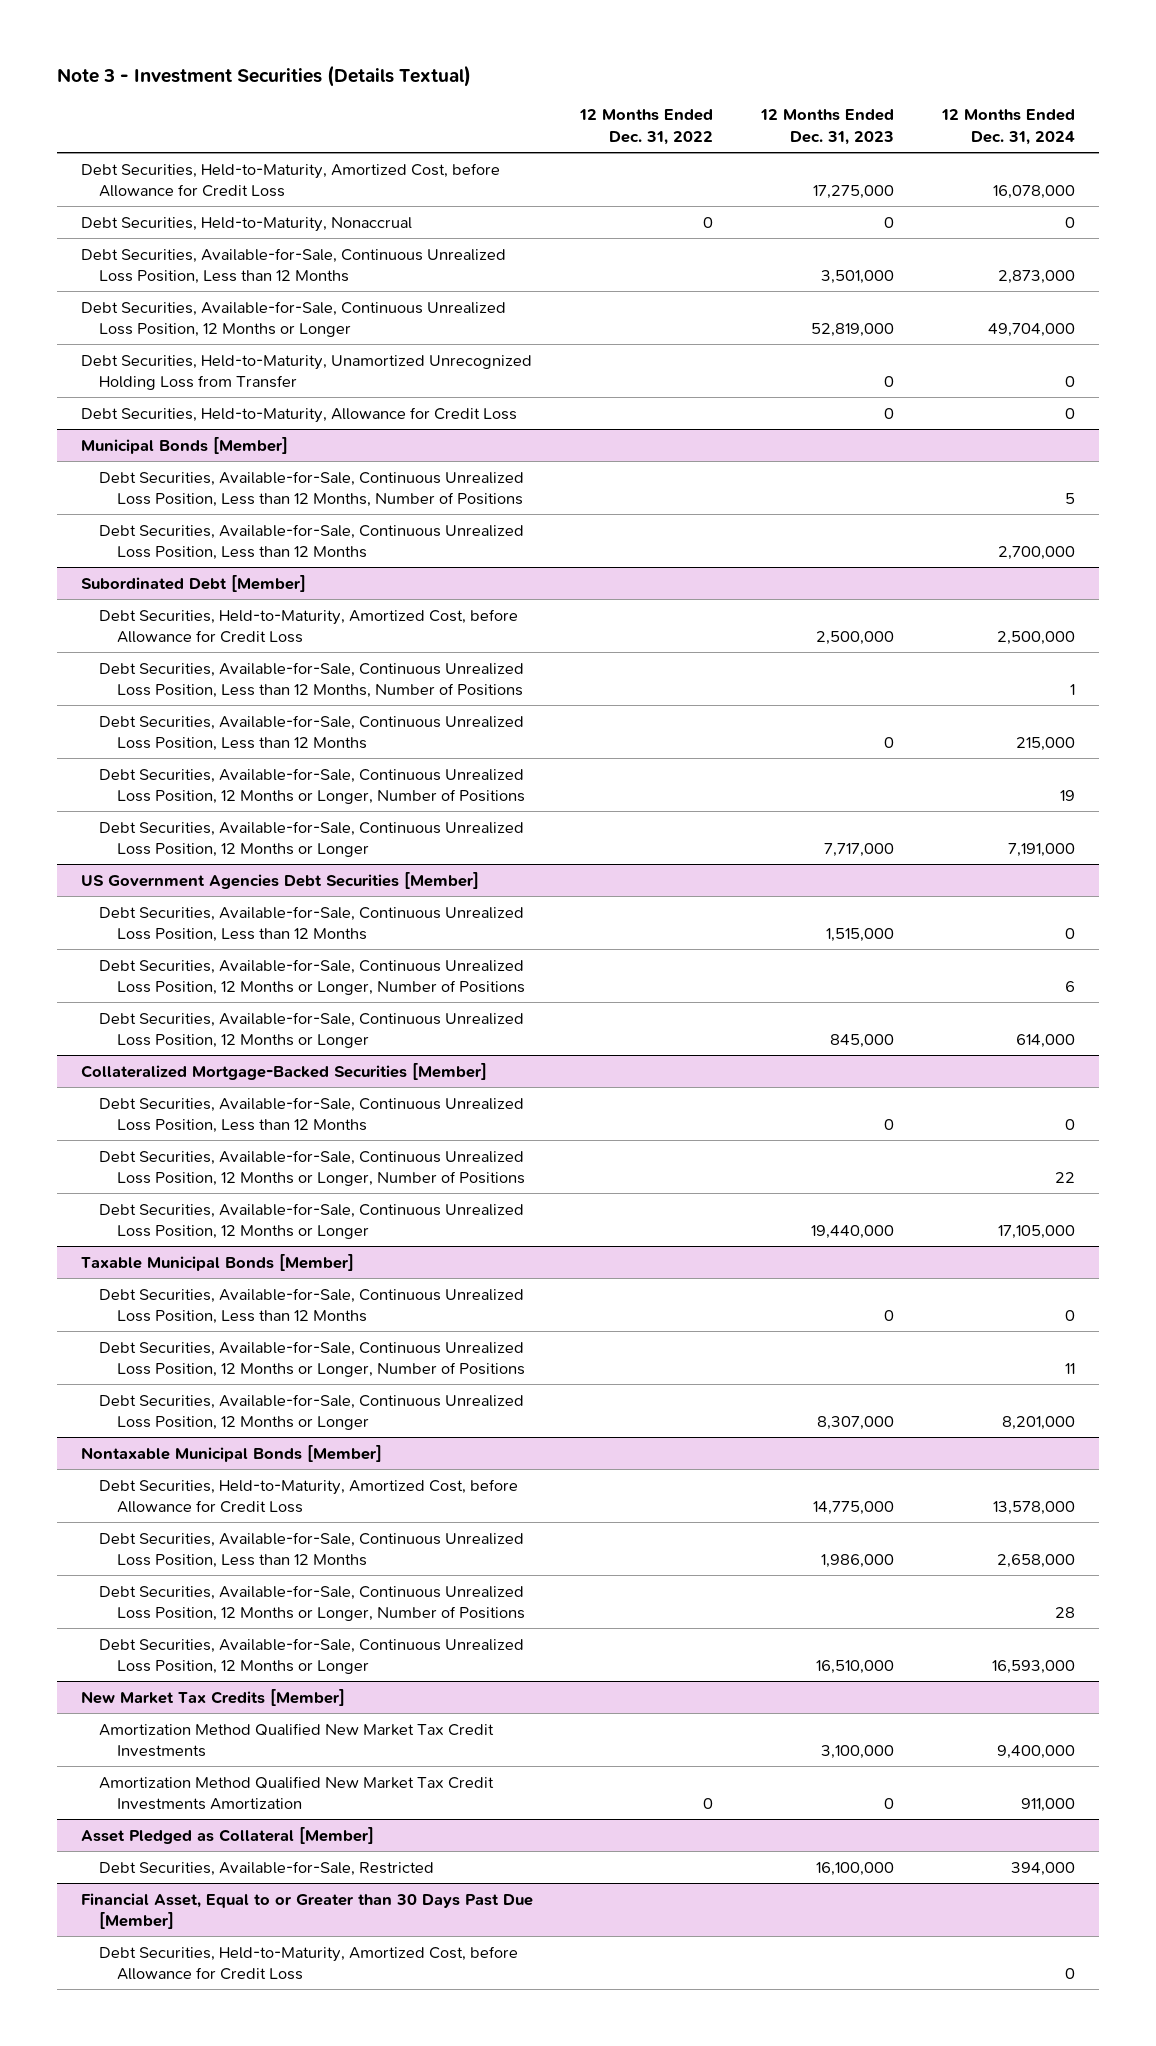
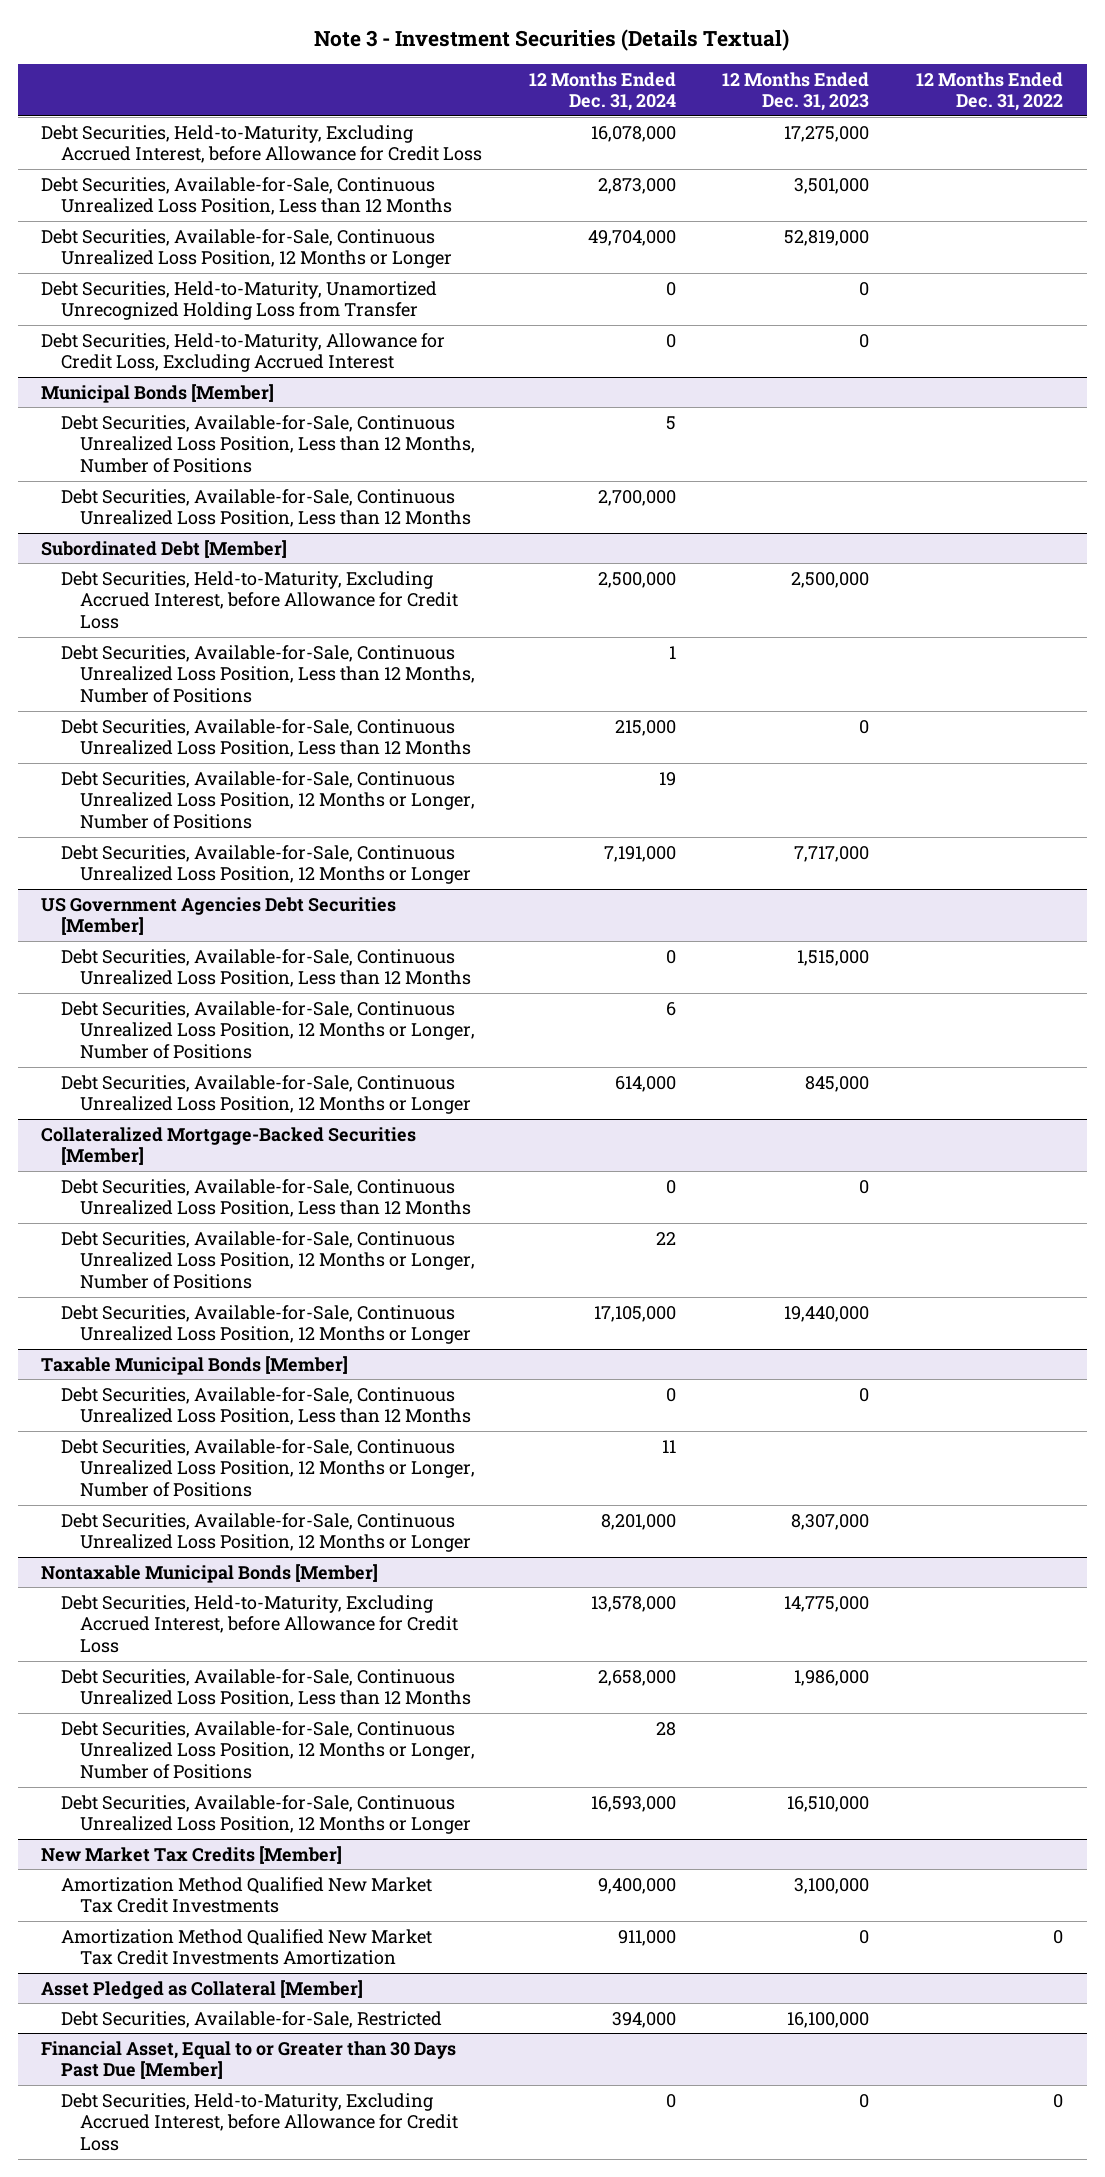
- | 12 Months Ended Dec. 31, 2022 | 12 Months Ended Dec. 31, 2023 | 12 Months Ended Dec. 31, 2024
+ | 12 Months Ended Dec. 31, 2024 | 12 Months Ended Dec. 31, 2023 | 12 Months Ended Dec. 31, 2022
- Debt Securities, Held-to-Maturity, Amortized Cost, before Allowance for Credit Loss | | 17,275,000 | 16,078,000
- Debt Securities, Held-to-Maturity, Nonaccrual | 0 | 0 | 0
+ Debt Securities, Held-to-Maturity, Excluding Accrued Interest, before Allowance for Credit Loss | 16,078,000 | 17,275,000 |
- Debt Securities, Held-to-Maturity, Allowance for Credit Loss | | 0 | 0
+ Debt Securities, Held-to-Maturity, Allowance for Credit Loss, Excluding Accrued Interest | 0 | 0 |
@ Subordinated Debt [Member]
- Debt Securities, Held-to-Maturity, Amortized Cost, before Allowance for Credit Loss | | 2,500,000 | 2,500,000
+ Debt Securities, Held-to-Maturity, Excluding Accrued Interest, before Allowance for Credit Loss | 2,500,000 | 2,500,000 |
@ Nontaxable Municipal Bonds [Member]
- Debt Securities, Held-to-Maturity, Amortized Cost, before Allowance for Credit Loss | | 14,775,000 | 13,578,000
+ Debt Securities, Held-to-Maturity, Excluding Accrued Interest, before Allowance for Credit Loss | 13,578,000 | 14,775,000 |
@ Financial Asset, Equal to or Greater than 30 Days Past Due [Member]
- Debt Securities, Held-to-Maturity, Amortized Cost, before Allowance for Credit Loss | | | 0
+ Debt Securities, Held-to-Maturity, Excluding Accrued Interest, before Allowance for Credit Loss | 0 | 0 | 0

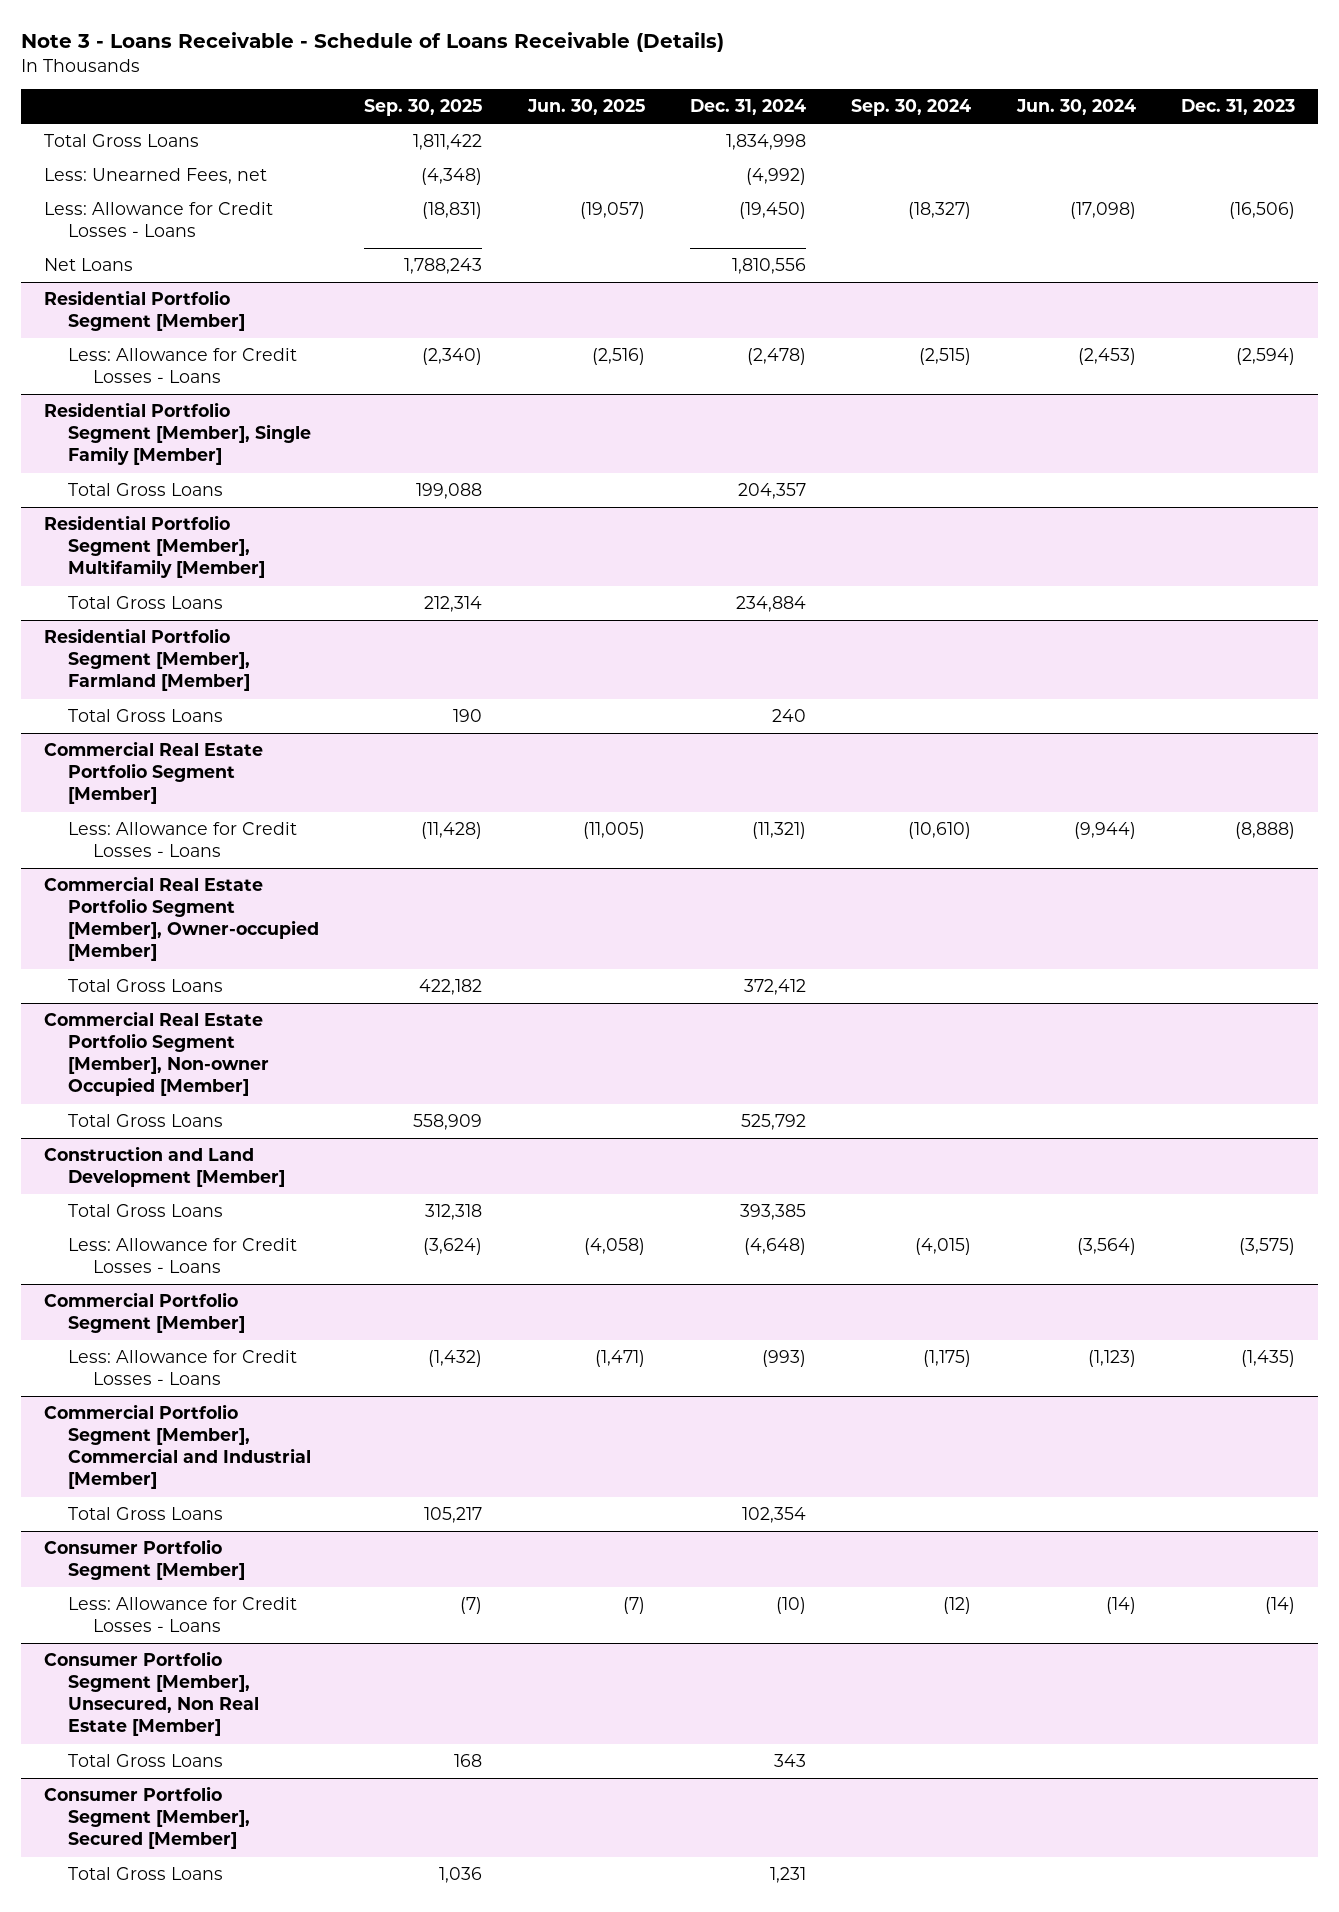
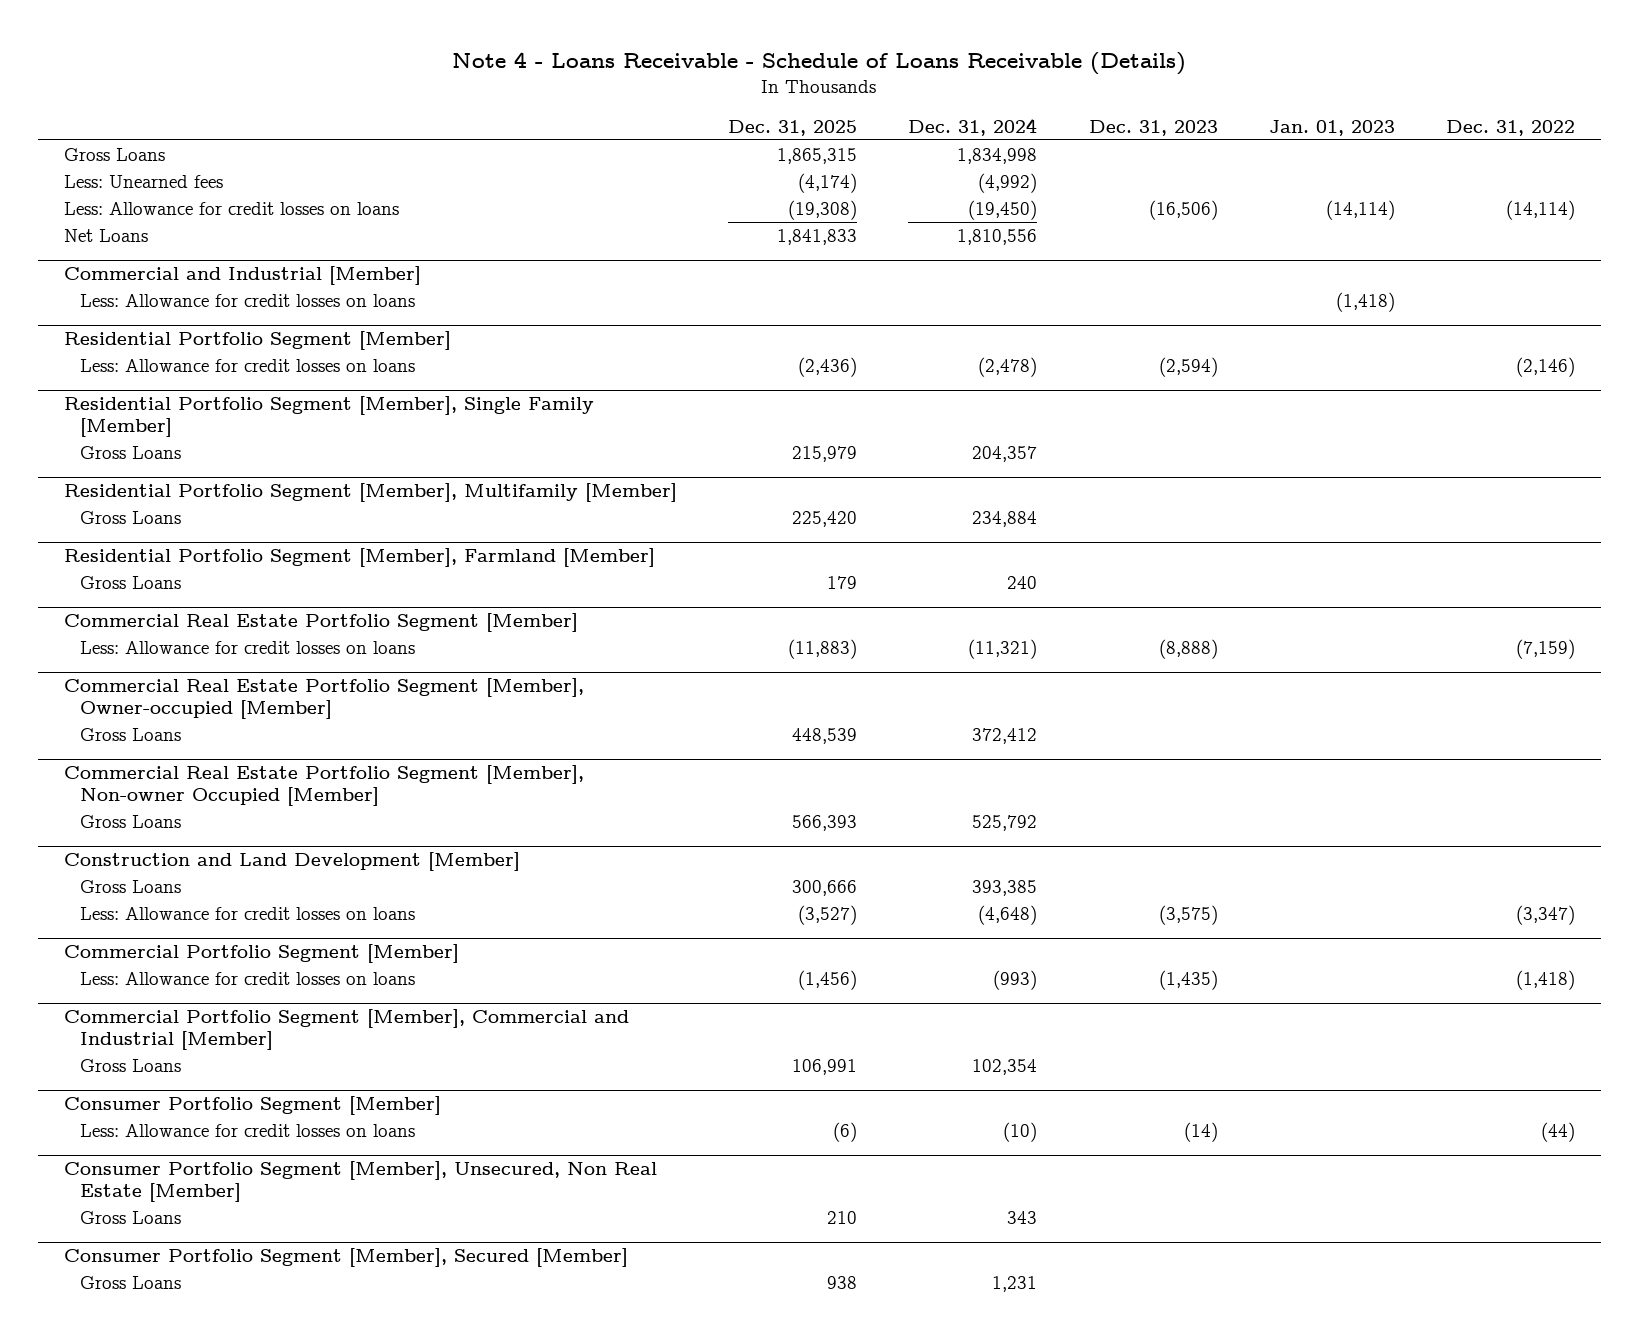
- Note 3 - Loans Receivable - Schedule of Loans Receivable (Details)
+ Note 4 - Loans Receivable - Schedule of Loans Receivable (Details)
- | Sep. 30, 2025 | Jun. 30, 2025 | Dec. 31, 2024 | Sep. 30, 2024 | Jun. 30, 2024 | Dec. 31, 2023
+ | Dec. 31, 2025 | Dec. 31, 2024 | Dec. 31, 2023 | Jan. 01, 2023 | Dec. 31, 2022
- Total Gross Loans | 1,811,422 | | 1,834,998 | | |
- Less: Unearned Fees, net | (4,348) | | (4,992) | | |
- Less: Allowance for Credit Losses - Loans | (18,831) | (19,057) | (19,450) | (18,327) | (17,098) | (16,506)
+ Gross Loans | 1,865,315 | 1,834,998 | | |
+ Less: Unearned fees | (4,174) | (4,992) | | |
+ Less: Allowance for credit losses on loans | (19,308) | (19,450) | (16,506) | (14,114) | (14,114)
+ Commercial and Industrial [Member]
+ Less: Allowance for credit losses on loans | | | | (1,418) |
@ Residential Portfolio Segment [Member]
- Less: Allowance for Credit Losses - Loans | (2,340) | (2,516) | (2,478) | (2,515) | (2,453) | (2,594)
+ Less: Allowance for credit losses on loans | (2,436) | (2,478) | (2,594) | | (2,146)
@ Residential Portfolio Segment [Member], Single Family [Member]
- Total Gross Loans | 199,088 | | 204,357 | | |
+ Gross Loans | 215,979 | 204,357 | | |
@ Residential Portfolio Segment [Member], Multifamily [Member]
- Total Gross Loans | 212,314 | | 234,884 | | |
+ Gross Loans | 225,420 | 234,884 | | |
@ Residential Portfolio Segment [Member], Farmland [Member]
- Total Gross Loans | 190 | | 240 | | |
+ Gross Loans | 179 | 240 | | |
@ Commercial Real Estate Portfolio Segment [Member]
- Less: Allowance for Credit Losses - Loans | (11,428) | (11,005) | (11,321) | (10,610) | (9,944) | (8,888)
+ Less: Allowance for credit losses on loans | (11,883) | (11,321) | (8,888) | | (7,159)
@ Commercial Real Estate Portfolio Segment [Member], Owner-occupied [Member]
- Total Gross Loans | 422,182 | | 372,412 | | |
+ Gross Loans | 448,539 | 372,412 | | |
@ Commercial Real Estate Portfolio Segment [Member], Non-owner Occupied [Member]
- Total Gross Loans | 558,909 | | 525,792 | | |
+ Gross Loans | 566,393 | 525,792 | | |
@ Construction and Land Development [Member]
- Total Gross Loans | 312,318 | | 393,385 | | |
- Less: Allowance for Credit Losses - Loans | (3,624) | (4,058) | (4,648) | (4,015) | (3,564) | (3,575)
+ Gross Loans | 300,666 | 393,385 | | |
+ Less: Allowance for credit losses on loans | (3,527) | (4,648) | (3,575) | | (3,347)
@ Commercial Portfolio Segment [Member]
- Less: Allowance for Credit Losses - Loans | (1,432) | (1,471) | (993) | (1,175) | (1,123) | (1,435)
+ Less: Allowance for credit losses on loans | (1,456) | (993) | (1,435) | | (1,418)
@ Commercial Portfolio Segment [Member], Commercial and Industrial [Member]
- Total Gross Loans | 105,217 | | 102,354 | | |
+ Gross Loans | 106,991 | 102,354 | | |
@ Consumer Portfolio Segment [Member]
- Less: Allowance for Credit Losses - Loans | (7) | (7) | (10) | (12) | (14) | (14)
+ Less: Allowance for credit losses on loans | (6) | (10) | (14) | | (44)
@ Consumer Portfolio Segment [Member], Unsecured, Non Real Estate [Member]
- Total Gross Loans | 168 | | 343 | | |
+ Gross Loans | 210 | 343 | | |
@ Consumer Portfolio Segment [Member], Secured [Member]
- Total Gross Loans | 1,036 | | 1,231 | | |
+ Gross Loans | 938 | 1,231 | | |

